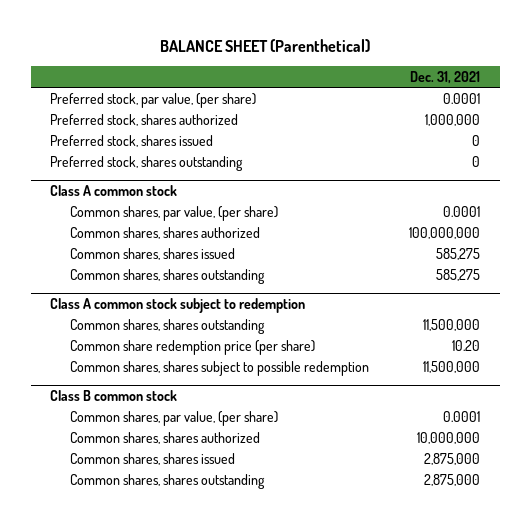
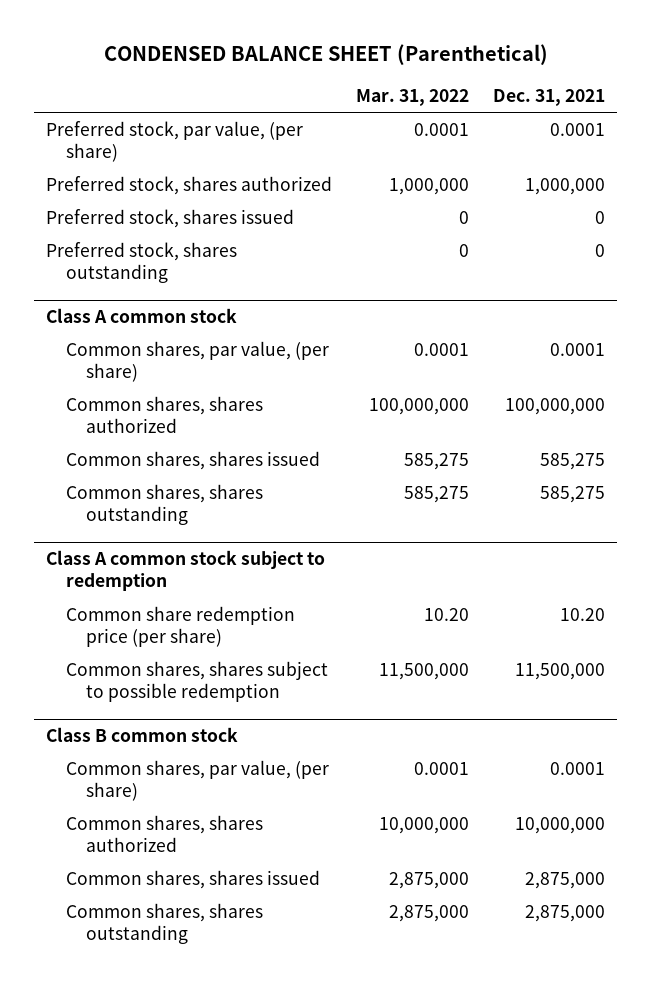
- BALANCE SHEET (Parenthetical)
+ CONDENSED BALANCE SHEET (Parenthetical)
- | Dec. 31, 2021
+ | Mar. 31, 2022 | Dec. 31, 2021
@ Class A common stock subject to redemption
- Common shares, shares outstanding | 11,500,000

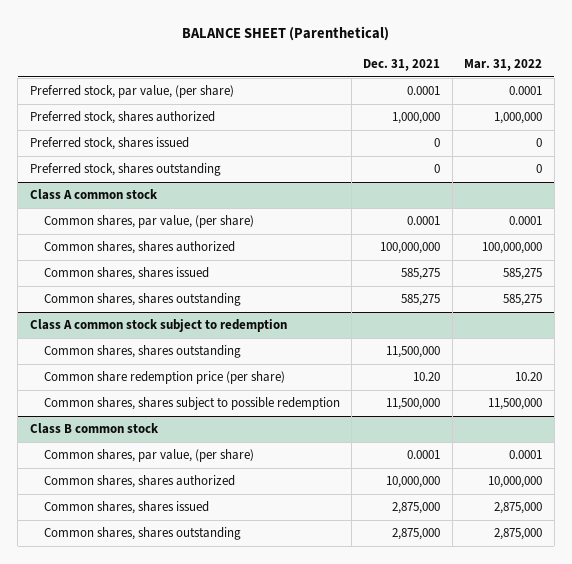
- CONDENSED BALANCE SHEET (Parenthetical)
+ BALANCE SHEET (Parenthetical)
- | Mar. 31, 2022 | Dec. 31, 2021
+ | Dec. 31, 2021 | Mar. 31, 2022
@ Class A common stock subject to redemption
+ Common shares, shares outstanding | 11,500,000 |

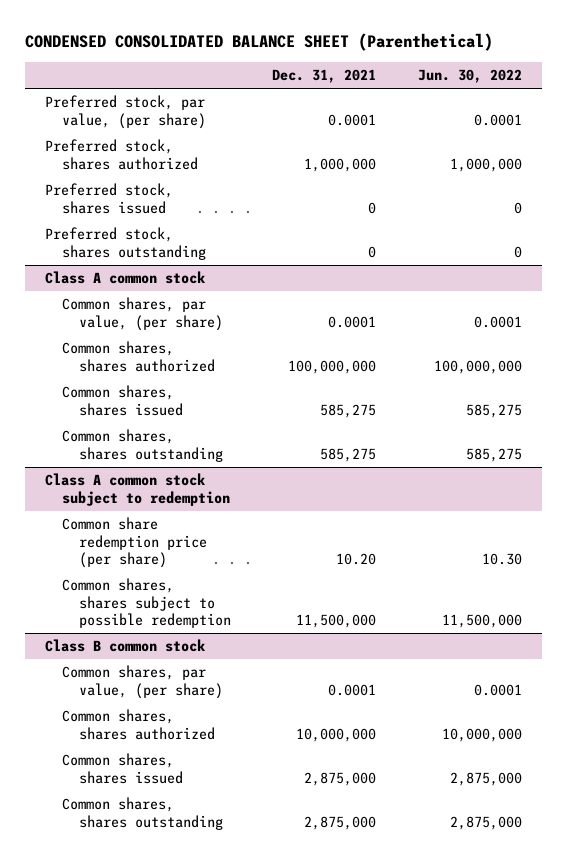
- BALANCE SHEET (Parenthetical)
+ CONDENSED CONSOLIDATED BALANCE SHEET (Parenthetical)
- | Dec. 31, 2021 | Mar. 31, 2022
+ | Dec. 31, 2021 | Jun. 30, 2022
@ Class A common stock subject to redemption
- Common shares, shares outstanding | 11,500,000 |

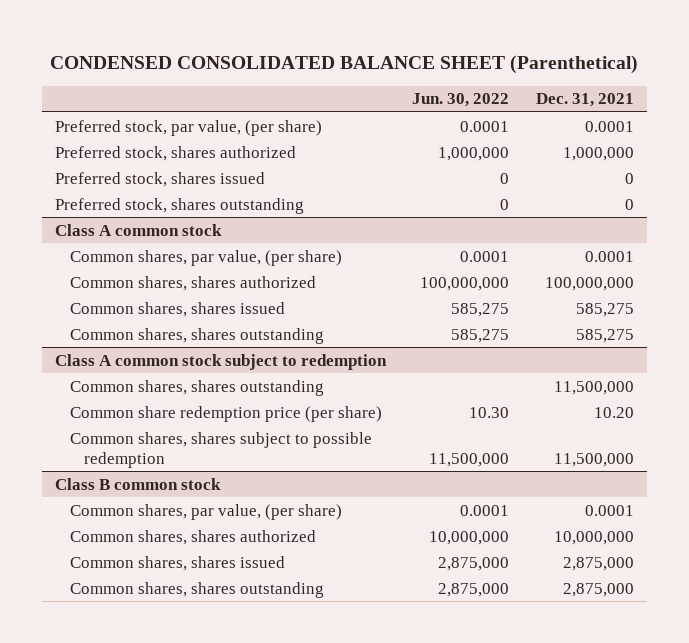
- | Dec. 31, 2021 | Jun. 30, 2022
+ | Jun. 30, 2022 | Dec. 31, 2021
@ Class A common stock subject to redemption
+ Common shares, shares outstanding | | 11,500,000

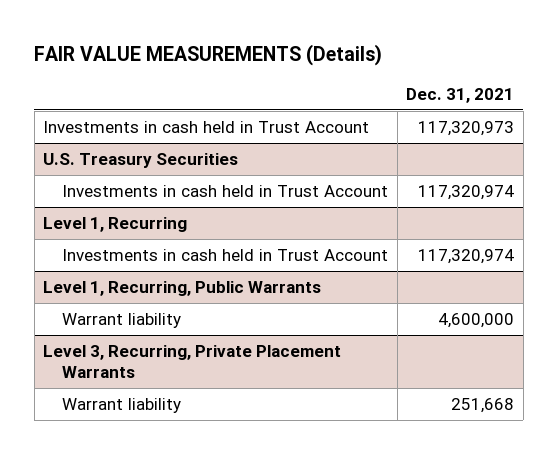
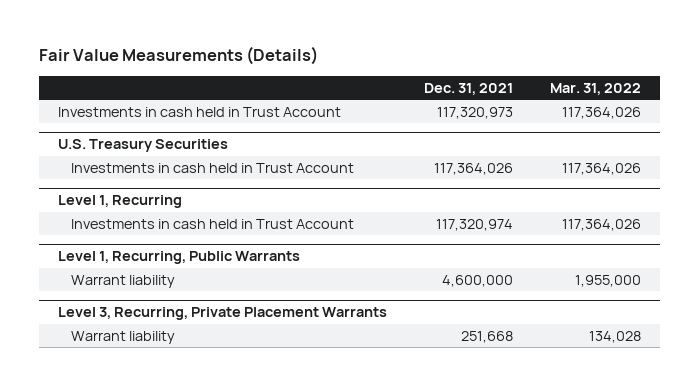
- FAIR VALUE MEASUREMENTS (Details)
+ Fair Value Measurements (Details)
- | Dec. 31, 2021
+ | Dec. 31, 2021 | Mar. 31, 2022
@ U.S. Treasury Securities
- Investments in cash held in Trust Account | 117,320,974
+ Investments in cash held in Trust Account | 117,364,026 | 117,364,026

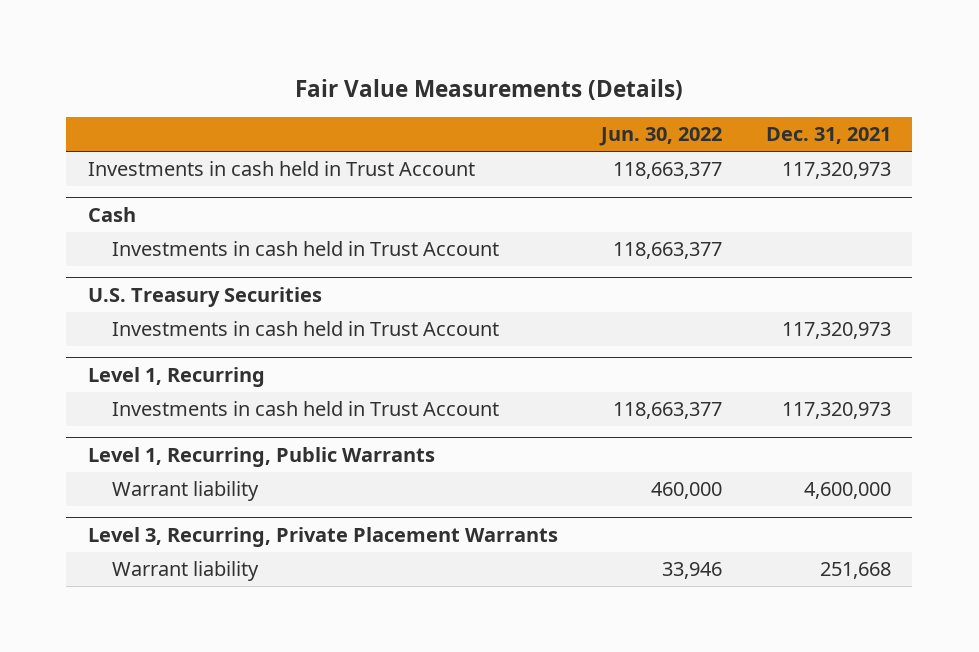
- | Dec. 31, 2021 | Mar. 31, 2022
+ | Jun. 30, 2022 | Dec. 31, 2021
+ Cash
+ Investments in cash held in Trust Account | 118,663,377 |
@ U.S. Treasury Securities
- Investments in cash held in Trust Account | 117,364,026 | 117,364,026
+ Investments in cash held in Trust Account | | 117,320,973
@ Level 1, Recurring
- Investments in cash held in Trust Account | 117,320,974 | 117,364,026
+ Investments in cash held in Trust Account | 118,663,377 | 117,320,973

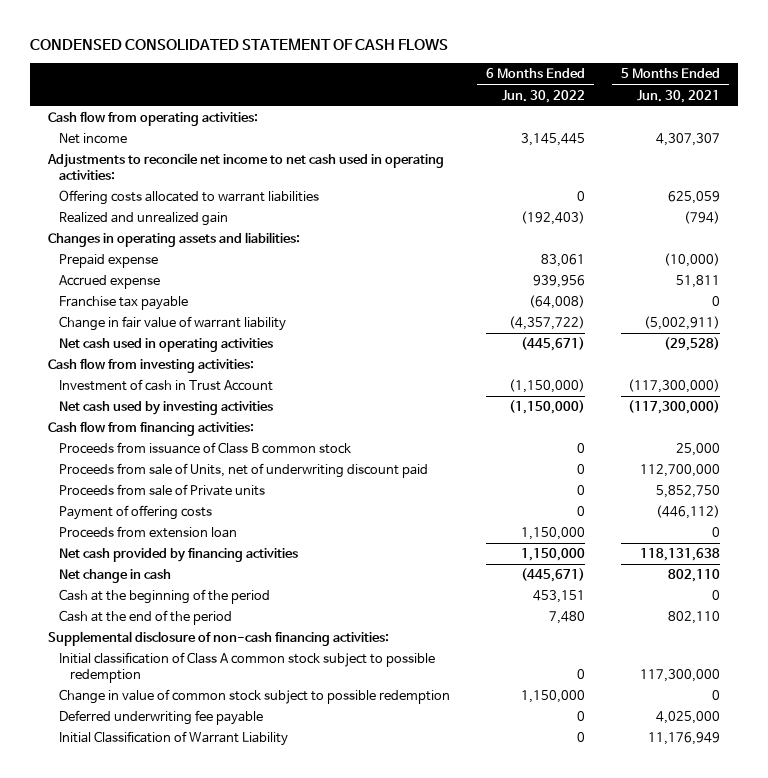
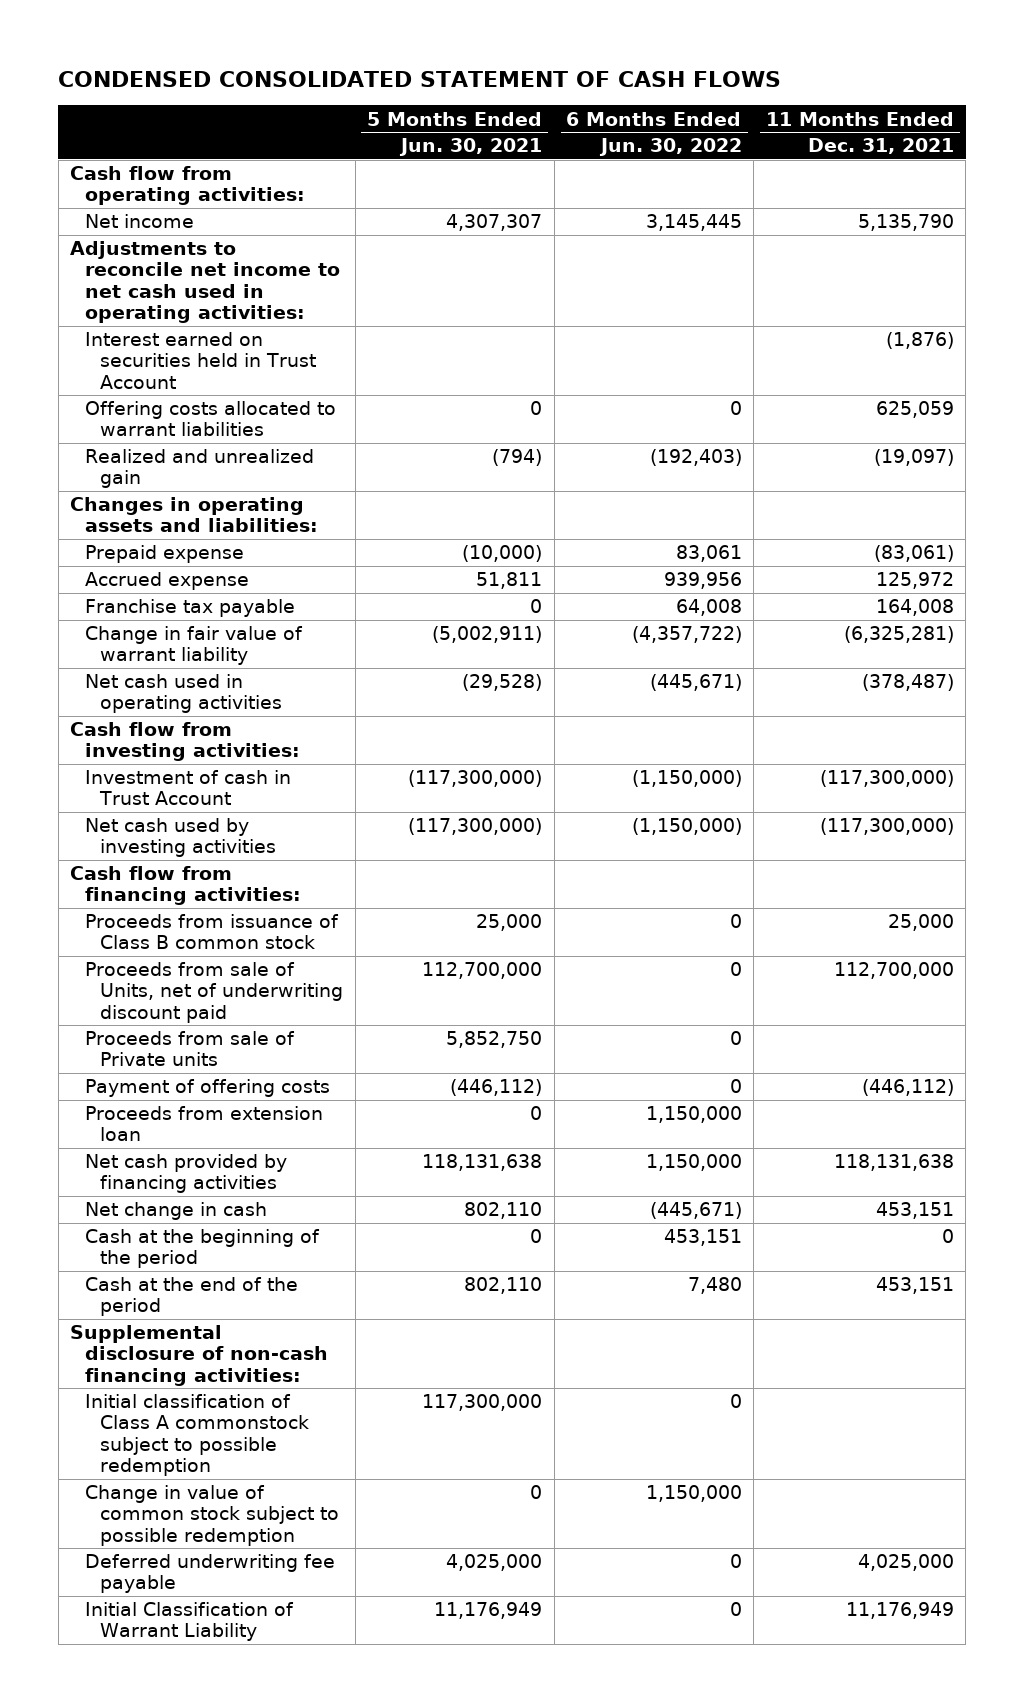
- | 6 Months Ended Jun. 30, 2022 | 5 Months Ended Jun. 30, 2021
+ | 5 Months Ended Jun. 30, 2021 | 6 Months Ended Jun. 30, 2022 | 11 Months Ended Dec. 31, 2021
- Offering costs allocated to warrant liabilities | 0 | 625,059
+ Interest earned on securities held in Trust Account | | | (1,876)
+ Offering costs allocated to warrant liabilities | 0 | 0 | 625,059
- Franchise tax payable | (64,008) | 0
+ Franchise tax payable | 0 | 64,008 | 164,008
- Initial classification of Class A common stock subject to possible redemption | 0 | 117,300,000
+ Initial classification of Class A commonstock subject to possible redemption | 117,300,000 | 0 |

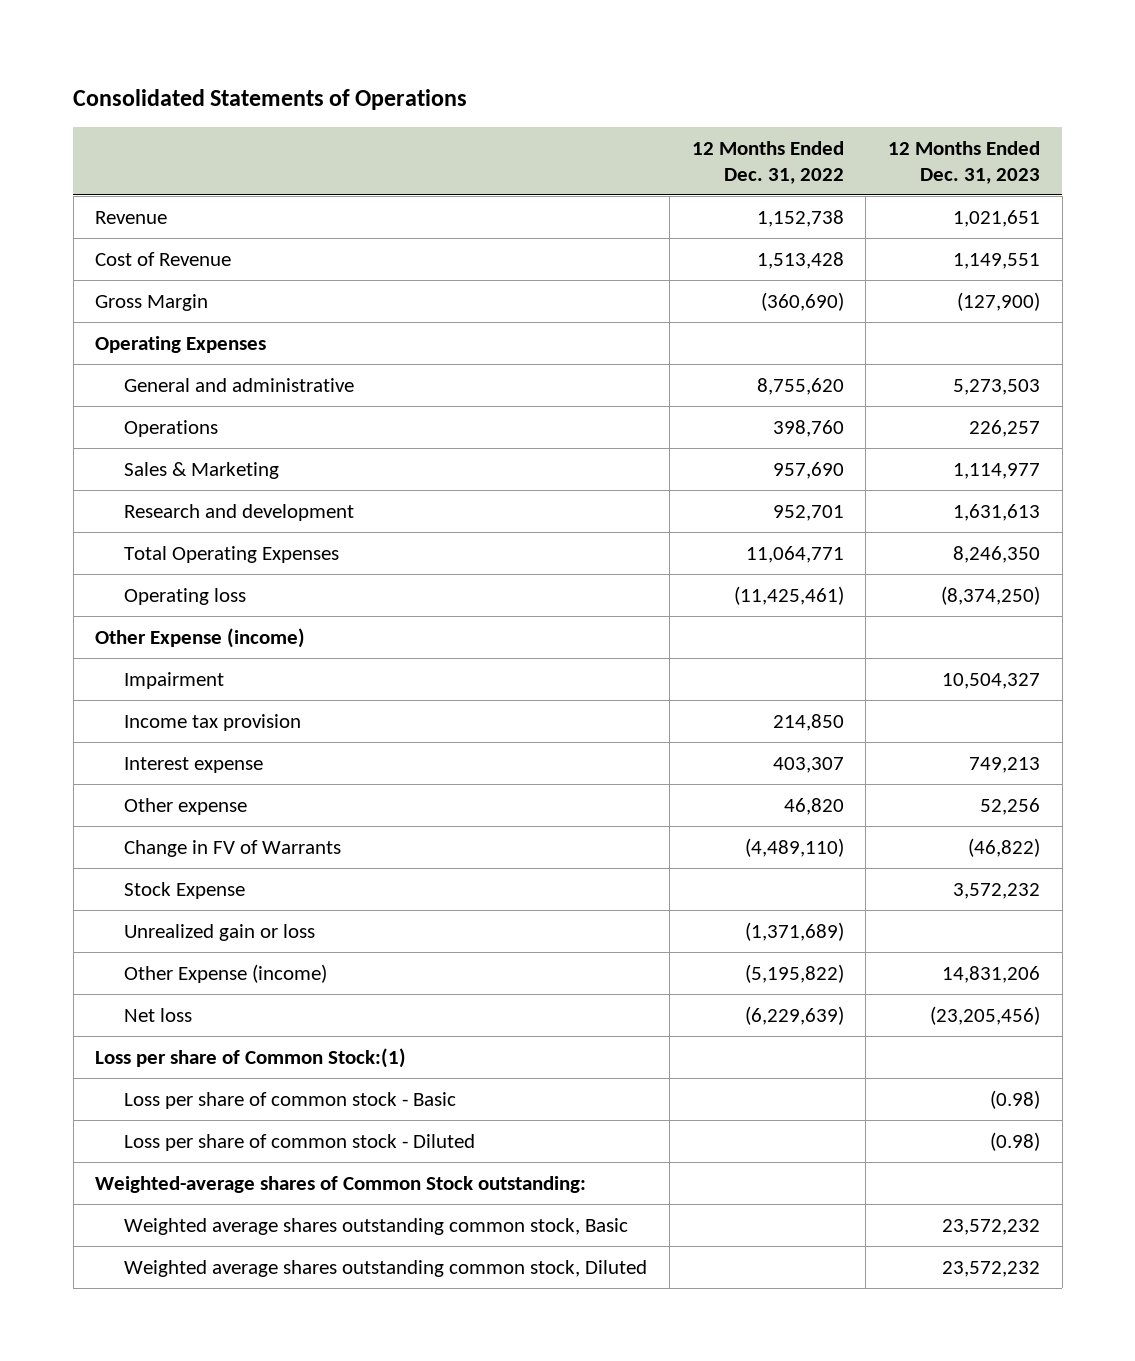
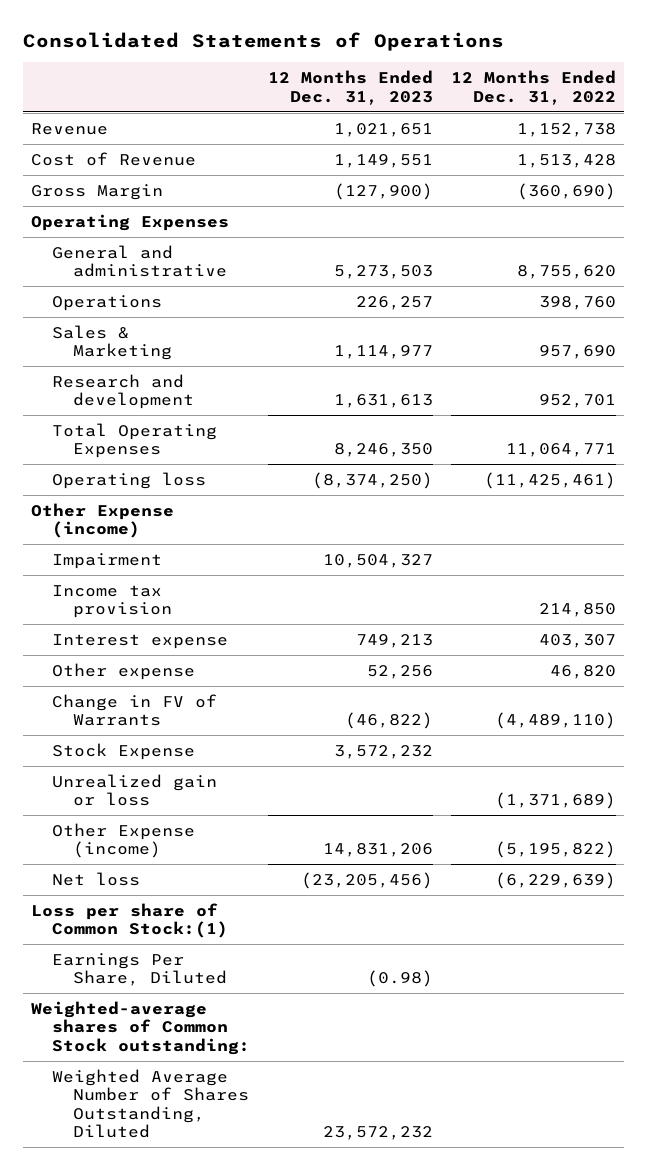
- | 12 Months Ended Dec. 31, 2022 | 12 Months Ended Dec. 31, 2023
+ | 12 Months Ended Dec. 31, 2023 | 12 Months Ended Dec. 31, 2022
- Loss per share of common stock - Basic | | (0.98)
- Loss per share of common stock - Diluted | | (0.98)
+ Earnings Per Share, Diluted | (0.98) |
- Weighted average shares outstanding common stock, Basic | | 23,572,232
- Weighted average shares outstanding common stock, Diluted | | 23,572,232
+ Weighted Average Number of Shares Outstanding, Diluted | 23,572,232 |

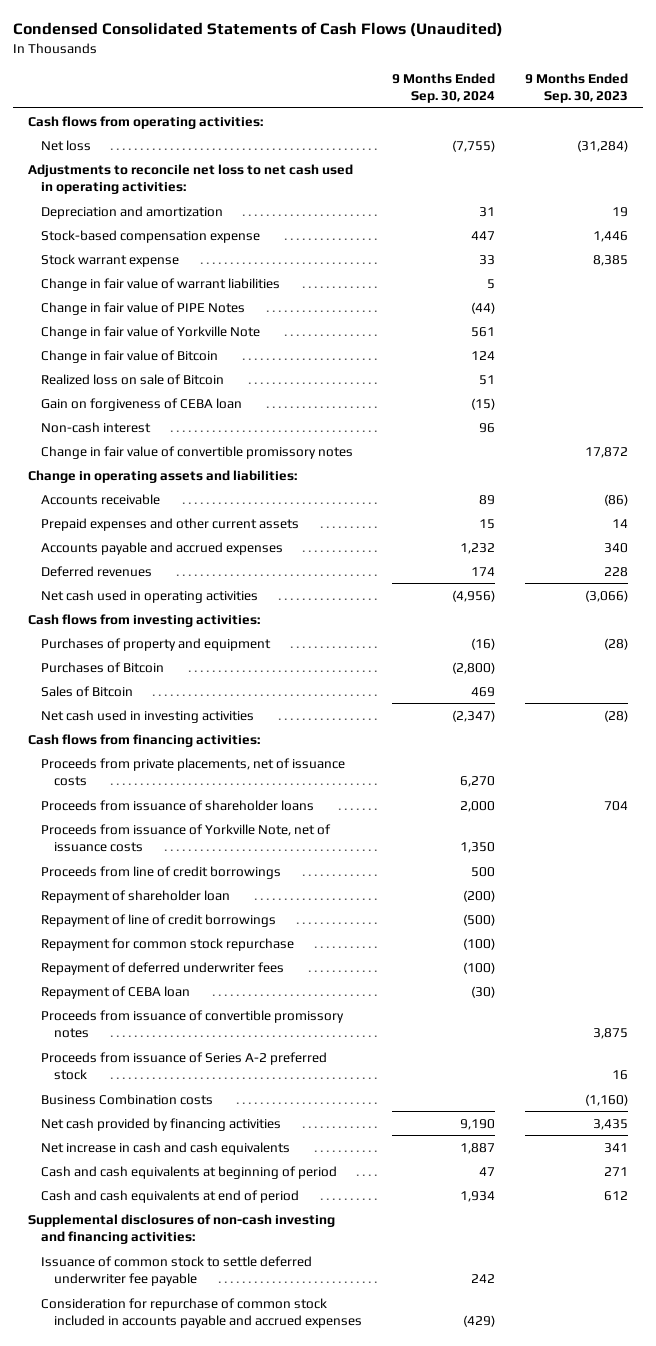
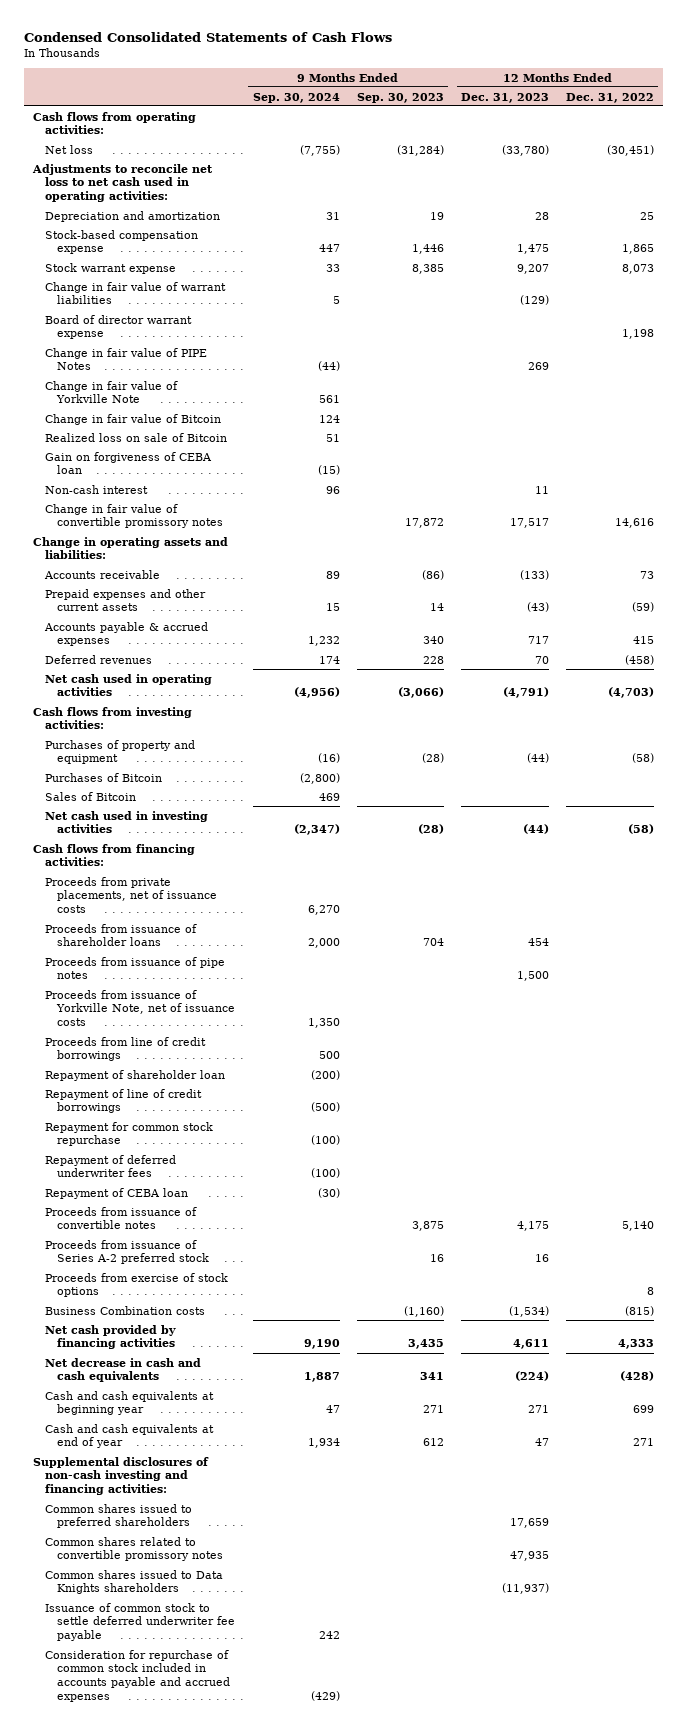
- Condensed Consolidated Statements of Cash Flows (Unaudited)
+ Condensed Consolidated Statements of Cash Flows
- | 9 Months Ended Sep. 30, 2024 | 9 Months Ended Sep. 30, 2023
+ | 9 Months Ended Sep. 30, 2024 | 9 Months Ended Sep. 30, 2023 | 12 Months Ended Dec. 31, 2023 | 12 Months Ended Dec. 31, 2022
+ Board of director warrant expense | | | | 1,198
- Accounts payable and accrued expenses | 1,232 | 340
+ Accounts payable & accrued expenses | 1,232 | 340 | 717 | 415
+ Proceeds from issuance of pipe notes | | | 1,500 |
- Proceeds from issuance of convertible promissory notes | | 3,875
+ Proceeds from issuance of convertible notes | | 3,875 | 4,175 | 5,140
+ Proceeds from exercise of stock options | | | | 8
- Net increase in cash and cash equivalents | 1,887 | 341
- Cash and cash equivalents at beginning of period | 47 | 271
- Cash and cash equivalents at end of period | 1,934 | 612
+ Net decrease in cash and cash equivalents | 1,887 | 341 | (224) | (428)
+ Cash and cash equivalents at beginning year | 47 | 271 | 271 | 699
+ Cash and cash equivalents at end of year | 1,934 | 612 | 47 | 271
+ Common shares issued to preferred shareholders | | | 17,659 |
+ Common shares related to convertible promissory notes | | | 47,935 |
+ Common shares issued to Data Knights shareholders | | | (11,937) |

